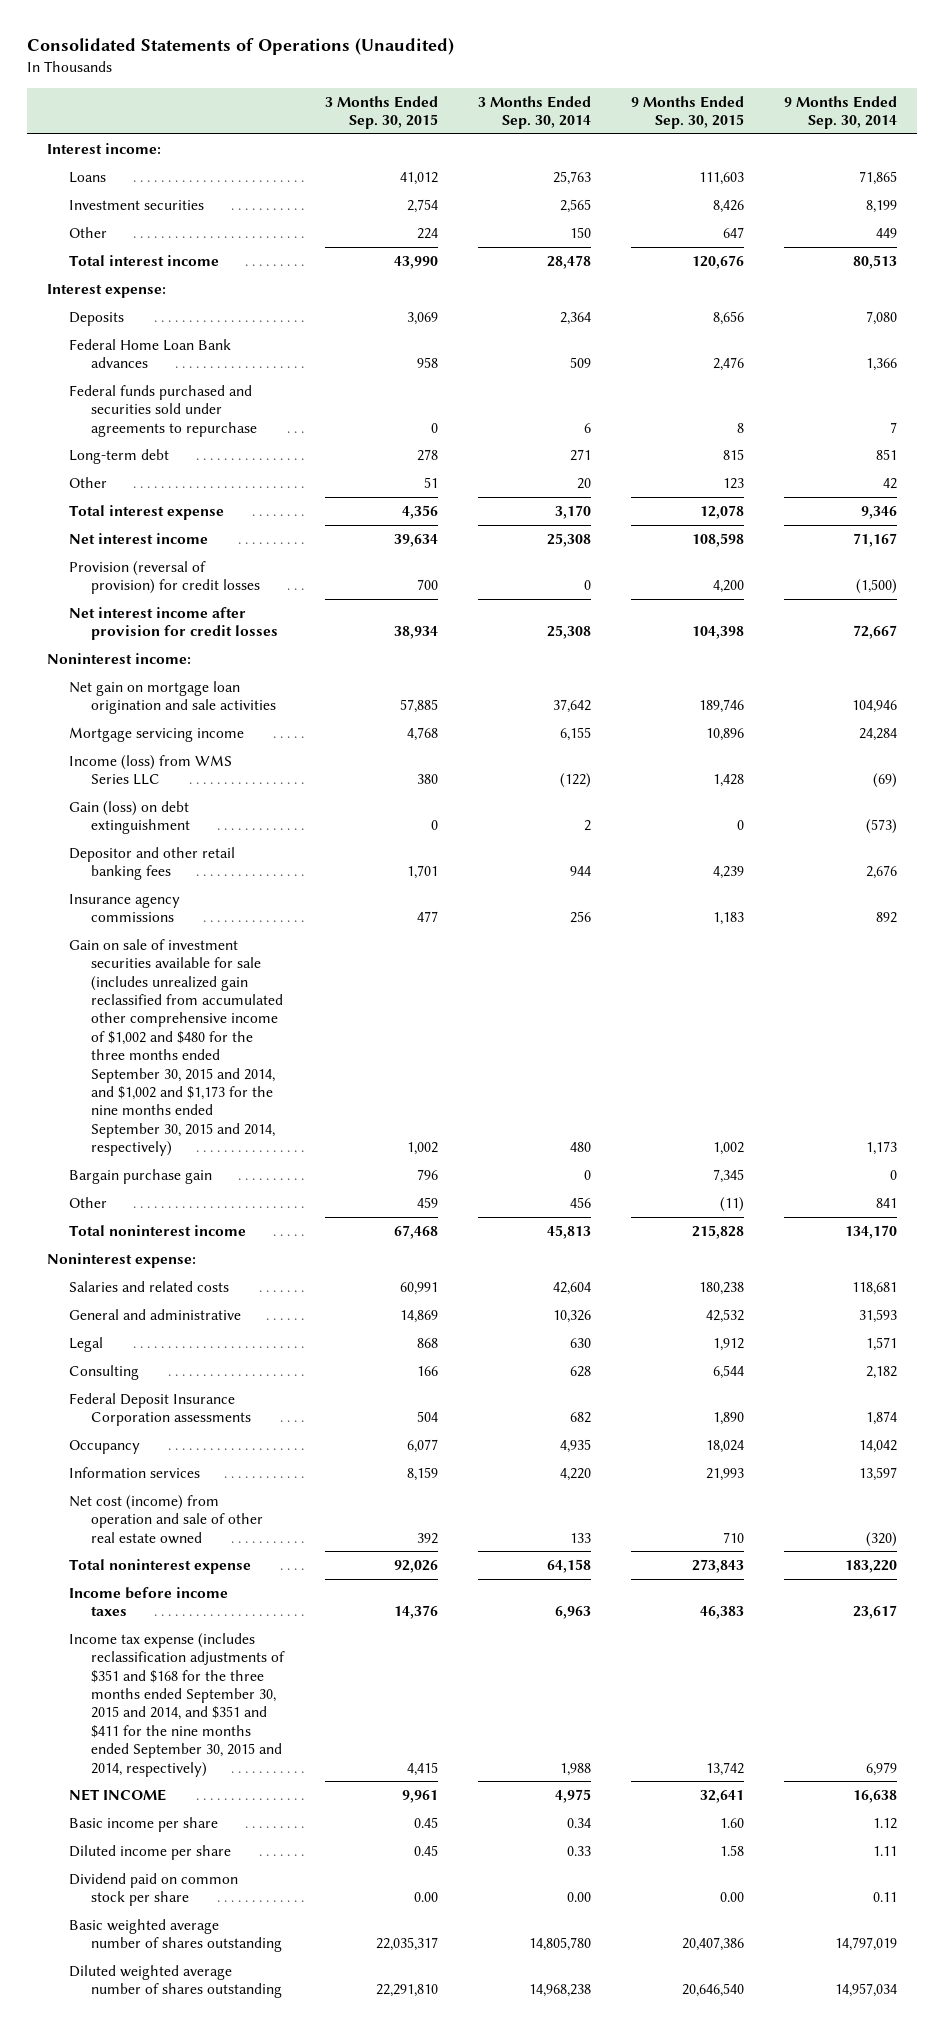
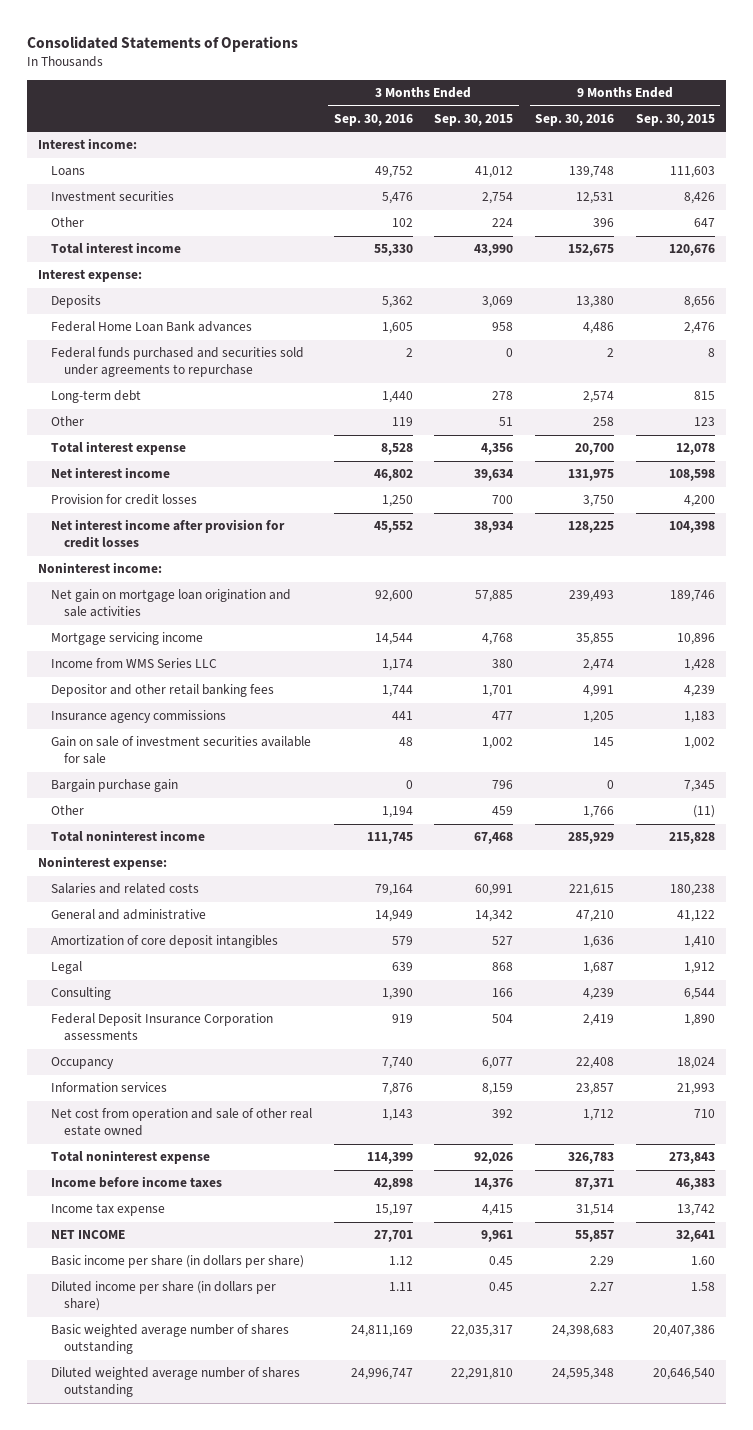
- Consolidated Statements of Operations (Unaudited)
+ Consolidated Statements of Operations
- | 3 Months Ended Sep. 30, 2015 | 3 Months Ended Sep. 30, 2014 | 9 Months Ended Sep. 30, 2015 | 9 Months Ended Sep. 30, 2014
+ | 3 Months Ended Sep. 30, 2016 | 3 Months Ended Sep. 30, 2015 | 9 Months Ended Sep. 30, 2016 | 9 Months Ended Sep. 30, 2015
- Provision (reversal of provision) for credit losses | 700 | 0 | 4,200 | (1,500)
+ Provision for credit losses | 1,250 | 700 | 3,750 | 4,200
- Income (loss) from WMS Series LLC | 380 | (122) | 1,428 | (69)
- Gain (loss) on debt extinguishment | 0 | 2 | 0 | (573)
+ Income from WMS Series LLC | 1,174 | 380 | 2,474 | 1,428
- Gain on sale of investment securities available for sale (includes unrealized gain reclassified from accumulated other comprehensive income of $1,002 and $480 for the three months ended September 30, 2015 and 2014, and $1,002 and $1,173 for the nine months ended September 30, 2015 and 2014, respectively) | 1,002 | 480 | 1,002 | 1,173
+ Gain on sale of investment securities available for sale | 48 | 1,002 | 145 | 1,002
- General and administrative | 14,869 | 10,326 | 42,532 | 31,593
+ General and administrative | 14,949 | 14,342 | 47,210 | 41,122
+ Amortization of core deposit intangibles | 579 | 527 | 1,636 | 1,410
- Net cost (income) from operation and sale of other real estate owned | 392 | 133 | 710 | (320)
+ Net cost from operation and sale of other real estate owned | 1,143 | 392 | 1,712 | 710
- Income tax expense (includes reclassification adjustments of $351 and $168 for the three months ended September 30, 2015 and 2014, and $351 and $411 for the nine months ended September 30, 2015 and 2014, respectively) | 4,415 | 1,988 | 13,742 | 6,979
+ Income tax expense | 15,197 | 4,415 | 31,514 | 13,742
- Basic income per share | 0.45 | 0.34 | 1.60 | 1.12
- Diluted income per share | 0.45 | 0.33 | 1.58 | 1.11
- Dividend paid on common stock per share | 0.00 | 0.00 | 0.00 | 0.11
+ Basic income per share (in dollars per share) | 1.12 | 0.45 | 2.29 | 1.60
+ Diluted income per share (in dollars per share) | 1.11 | 0.45 | 2.27 | 1.58

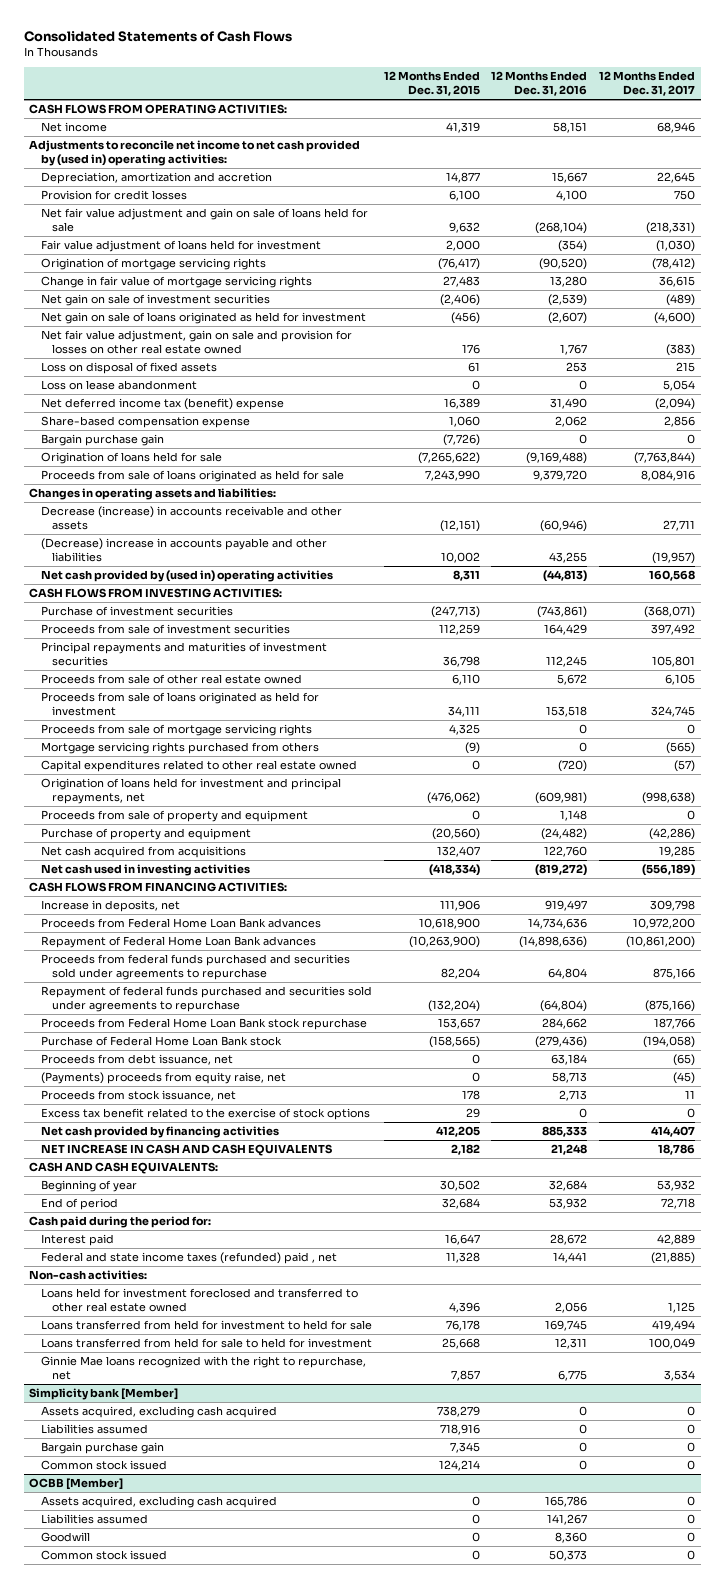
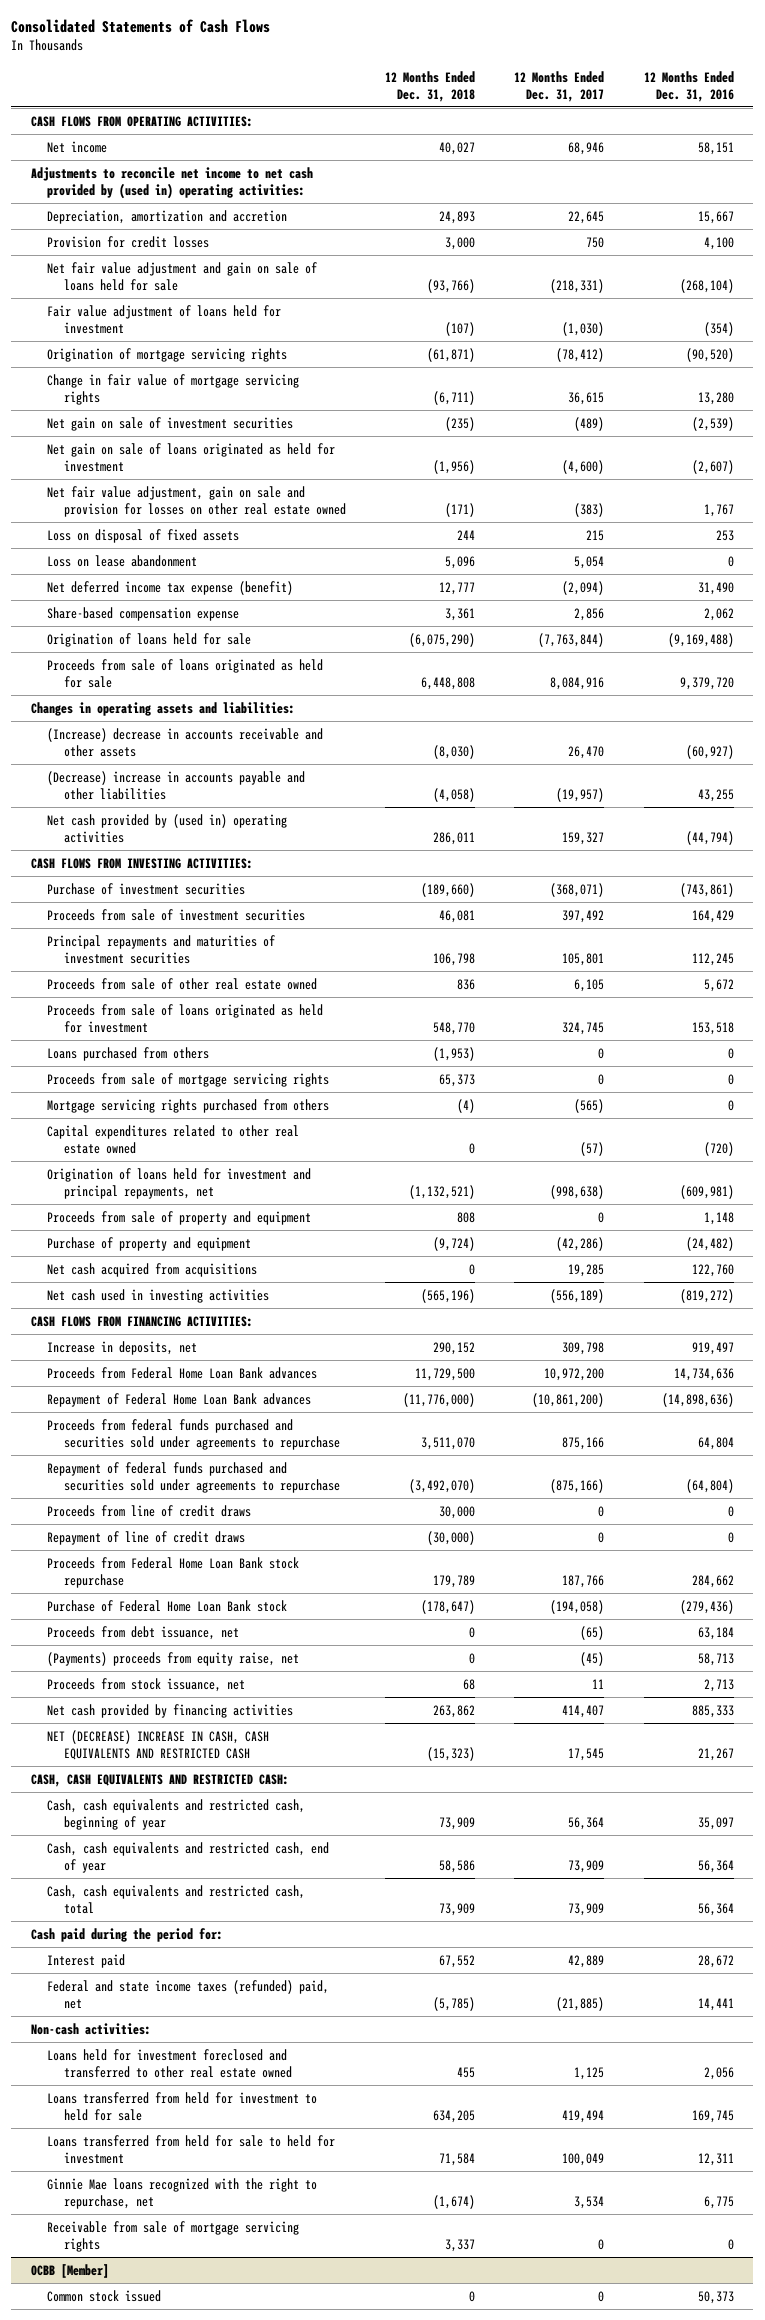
- | 12 Months Ended Dec. 31, 2015 | 12 Months Ended Dec. 31, 2016 | 12 Months Ended Dec. 31, 2017
+ | 12 Months Ended Dec. 31, 2018 | 12 Months Ended Dec. 31, 2017 | 12 Months Ended Dec. 31, 2016
- Net deferred income tax (benefit) expense | 16,389 | 31,490 | (2,094)
+ Net deferred income tax expense (benefit) | 12,777 | (2,094) | 31,490
- Bargain purchase gain | (7,726) | 0 | 0
- Decrease (increase) in accounts receivable and other assets | (12,151) | (60,946) | 27,711
+ (Increase) decrease in accounts receivable and other assets | (8,030) | 26,470 | (60,927)
- Net cash provided by (used in) operating activities | 8,311 | (44,813) | 160,568
+ Net cash provided by (used in) operating activities | 286,011 | 159,327 | (44,794)
+ Loans purchased from others | (1,953) | 0 | 0
+ Proceeds from line of credit draws | 30,000 | 0 | 0
+ Repayment of line of credit draws | (30,000) | 0 | 0
- Excess tax benefit related to the exercise of stock options | 29 | 0 | 0
- NET INCREASE IN CASH AND CASH EQUIVALENTS | 2,182 | 21,248 | 18,786
- CASH AND CASH EQUIVALENTS:
- Beginning of year | 30,502 | 32,684 | 53,932
- End of period | 32,684 | 53,932 | 72,718
+ NET (DECREASE) INCREASE IN CASH, CASH EQUIVALENTS AND RESTRICTED CASH | (15,323) | 17,545 | 21,267
+ CASH, CASH EQUIVALENTS AND RESTRICTED CASH:
+ Cash, cash equivalents and restricted cash, beginning of year | 73,909 | 56,364 | 35,097
+ Cash, cash equivalents and restricted cash, end of year | 58,586 | 73,909 | 56,364
+ Cash, cash equivalents and restricted cash, total | 73,909 | 73,909 | 56,364
- Federal and state income taxes (refunded) paid , net | 11,328 | 14,441 | (21,885)
+ Federal and state income taxes (refunded) paid, net | (5,785) | (21,885) | 14,441
- Simplicity bank [Member]
- Assets acquired, excluding cash acquired | 738,279 | 0 | 0
- Liabilities assumed | 718,916 | 0 | 0
- Bargain purchase gain | 7,345 | 0 | 0
- Common stock issued | 124,214 | 0 | 0
+ Receivable from sale of mortgage servicing rights | 3,337 | 0 | 0
@ OCBB [Member]
- Assets acquired, excluding cash acquired | 0 | 165,786 | 0
- Liabilities assumed | 0 | 141,267 | 0
- Goodwill | 0 | 8,360 | 0

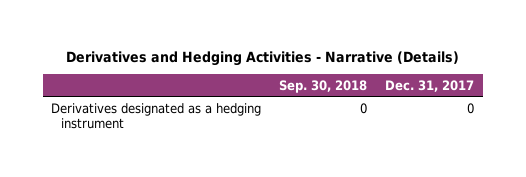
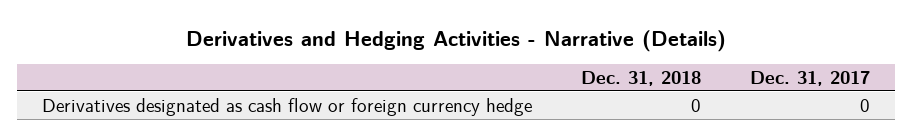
- | Sep. 30, 2018 | Dec. 31, 2017
+ | Dec. 31, 2018 | Dec. 31, 2017
- Derivatives designated as a hedging instrument | 0 | 0
+ Derivatives designated as cash flow or foreign currency hedge | 0 | 0

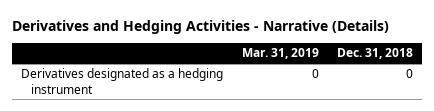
- | Dec. 31, 2018 | Dec. 31, 2017
+ | Mar. 31, 2019 | Dec. 31, 2018
- Derivatives designated as cash flow or foreign currency hedge | 0 | 0
+ Derivatives designated as a hedging instrument | 0 | 0

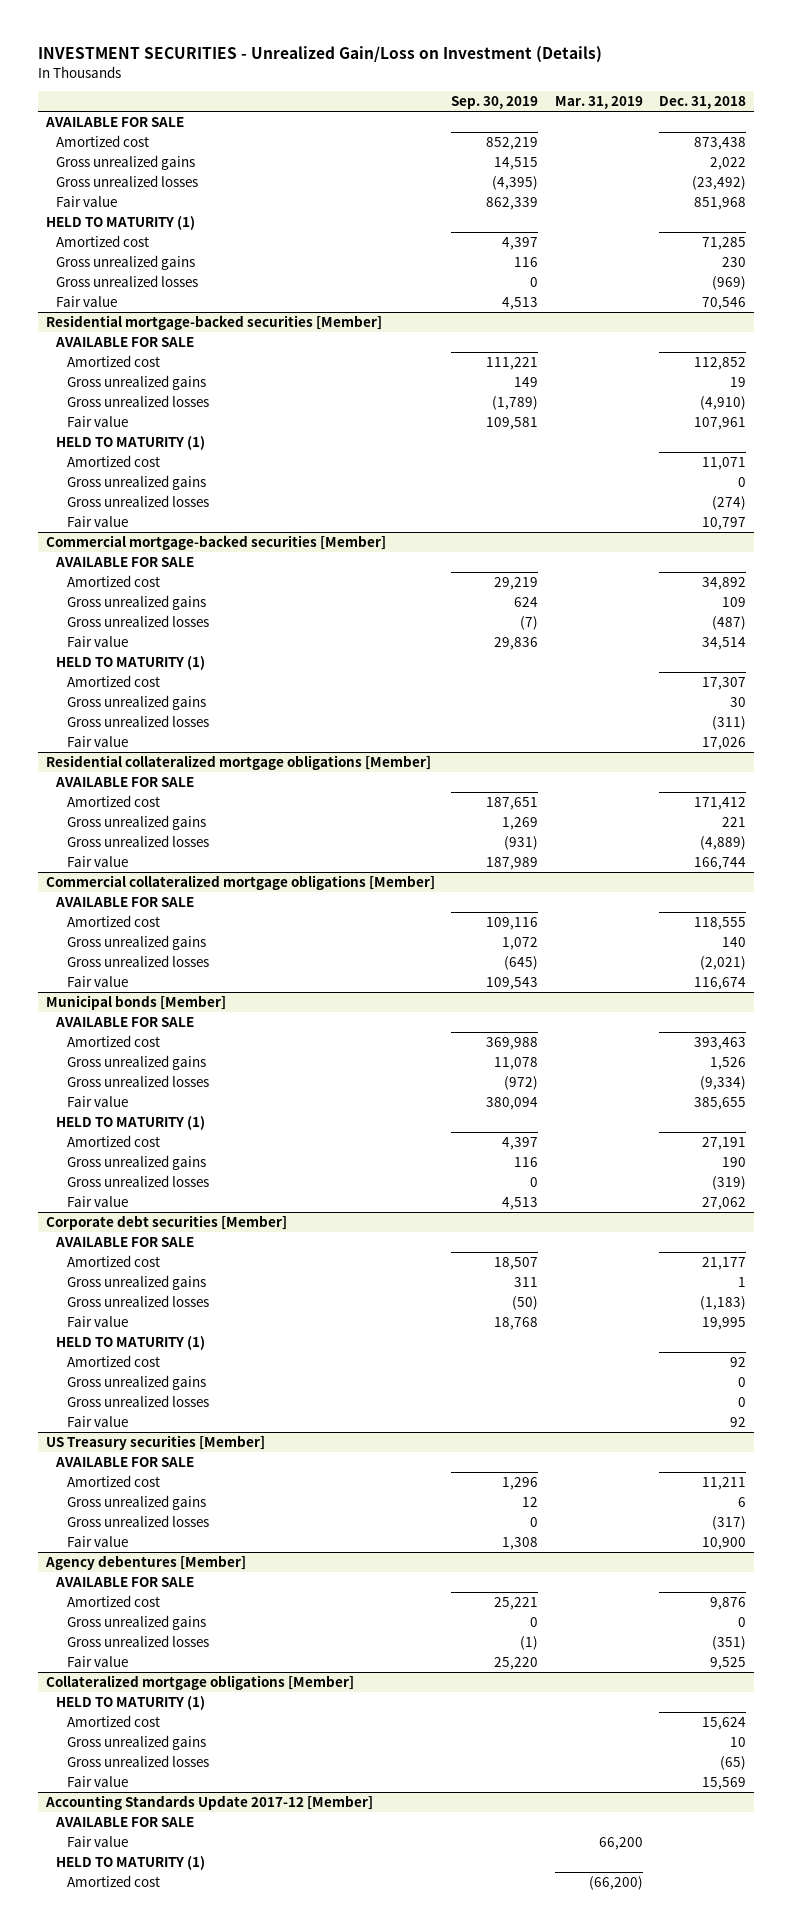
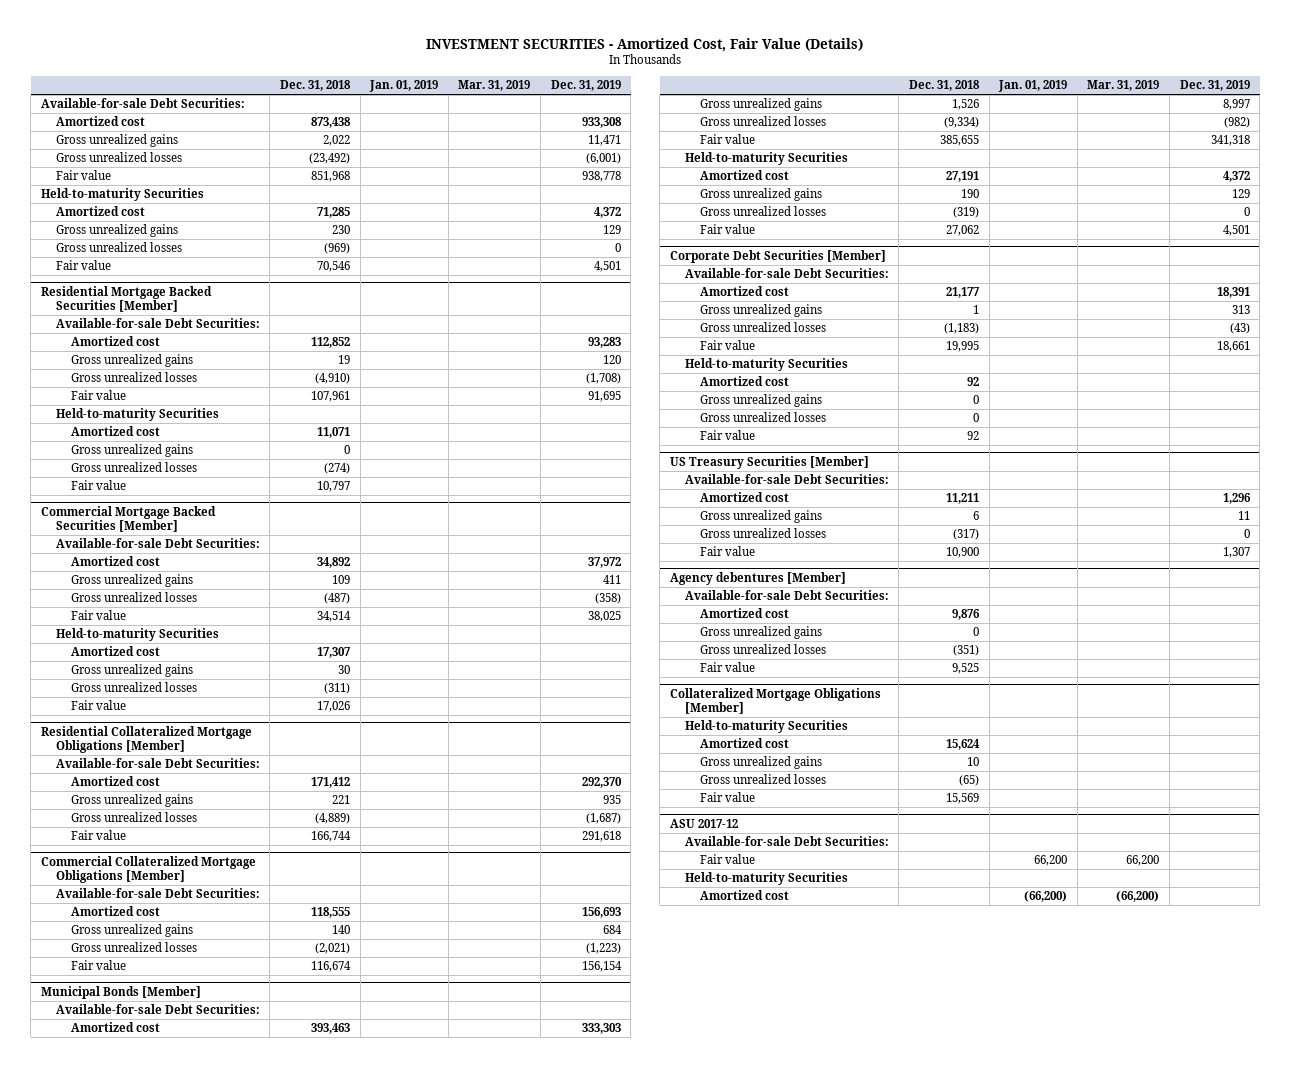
- INVESTMENT SECURITIES - Unrealized Gain/Loss on Investment (Details)
+ INVESTMENT SECURITIES - Amortized Cost, Fair Value (Details)
- | Sep. 30, 2019 | Mar. 31, 2019 | Dec. 31, 2018
+ | Dec. 31, 2018 | Jan. 01, 2019 | Mar. 31, 2019 | Dec. 31, 2019
- AVAILABLE FOR SALE
+ Available-for-sale Debt Securities:
- HELD TO MATURITY (1)
+ Held-to-maturity Securities
- Residential mortgage-backed securities [Member]
- AVAILABLE FOR SALE
+ Residential Mortgage Backed Securities [Member]
+ Available-for-sale Debt Securities:
- HELD TO MATURITY (1)
+ Held-to-maturity Securities
- Commercial mortgage-backed securities [Member]
- AVAILABLE FOR SALE
+ Commercial Mortgage Backed Securities [Member]
+ Available-for-sale Debt Securities:
- HELD TO MATURITY (1)
+ Held-to-maturity Securities
- Residential collateralized mortgage obligations [Member]
- AVAILABLE FOR SALE
+ Residential Collateralized Mortgage Obligations [Member]
+ Available-for-sale Debt Securities:
- Commercial collateralized mortgage obligations [Member]
- AVAILABLE FOR SALE
+ Commercial Collateralized Mortgage Obligations [Member]
+ Available-for-sale Debt Securities:
- Municipal bonds [Member]
- AVAILABLE FOR SALE
+ Municipal Bonds [Member]
+ Available-for-sale Debt Securities:
- HELD TO MATURITY (1)
+ Held-to-maturity Securities
- Corporate debt securities [Member]
- AVAILABLE FOR SALE
+ Corporate Debt Securities [Member]
+ Available-for-sale Debt Securities:
- HELD TO MATURITY (1)
+ Held-to-maturity Securities
- US Treasury securities [Member]
- AVAILABLE FOR SALE
+ US Treasury Securities [Member]
+ Available-for-sale Debt Securities:
@ Agency debentures [Member]
- AVAILABLE FOR SALE
+ Available-for-sale Debt Securities:
- Collateralized mortgage obligations [Member]
- HELD TO MATURITY (1)
+ Collateralized Mortgage Obligations [Member]
+ Held-to-maturity Securities
- Accounting Standards Update 2017-12 [Member]
- AVAILABLE FOR SALE
+ ASU 2017-12
+ Available-for-sale Debt Securities:
- HELD TO MATURITY (1)
+ Held-to-maturity Securities

